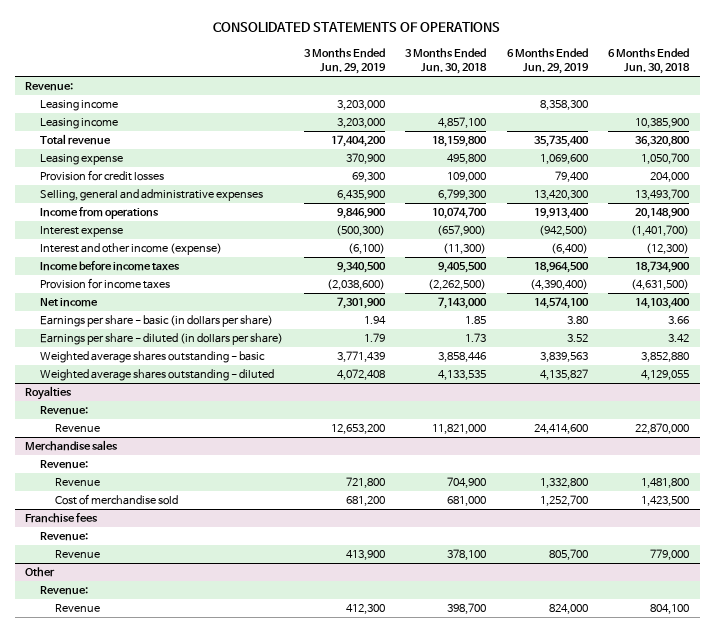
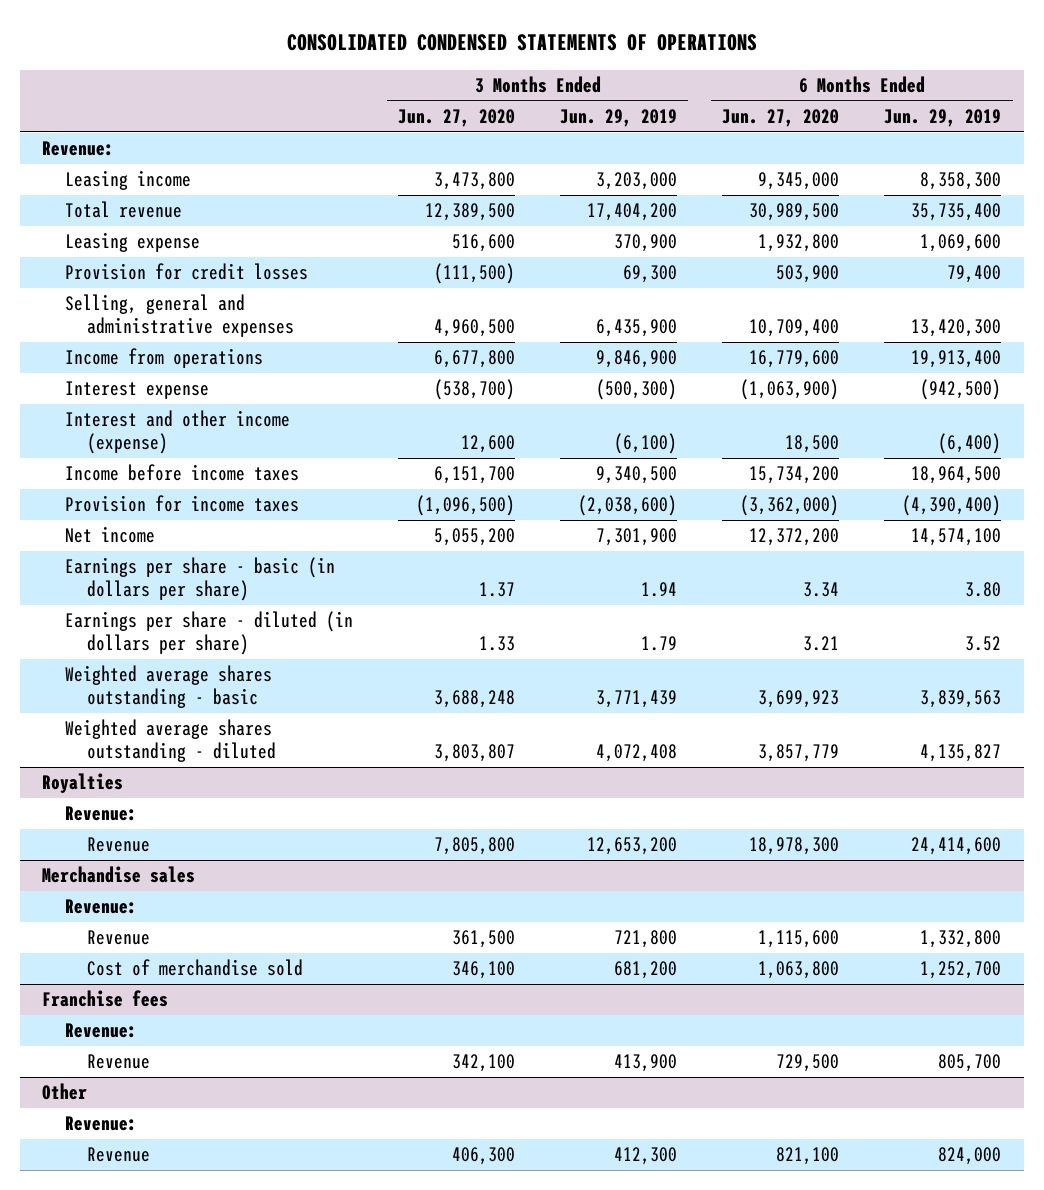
- CONSOLIDATED STATEMENTS OF OPERATIONS
+ CONSOLIDATED CONDENSED STATEMENTS OF OPERATIONS
- | 3 Months Ended Jun. 29, 2019 | 3 Months Ended Jun. 30, 2018 | 6 Months Ended Jun. 29, 2019 | 6 Months Ended Jun. 30, 2018
+ | 3 Months Ended Jun. 27, 2020 | 3 Months Ended Jun. 29, 2019 | 6 Months Ended Jun. 27, 2020 | 6 Months Ended Jun. 29, 2019
- Leasing income | 3,203,000 | 4,857,100 | | 10,385,900

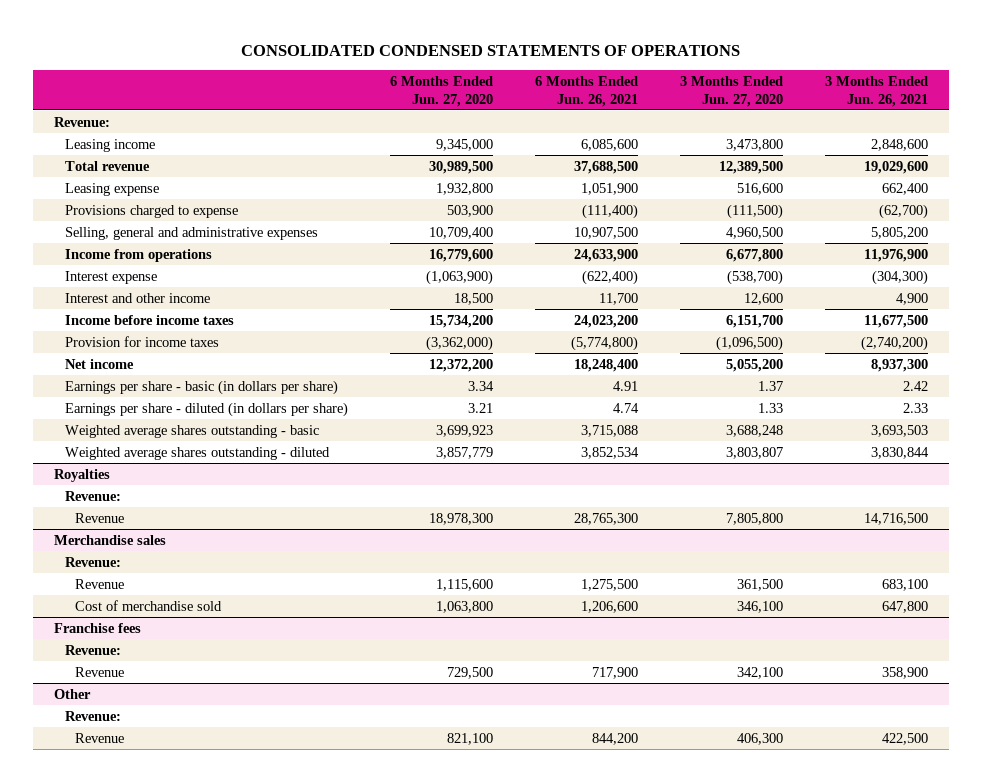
- | 3 Months Ended Jun. 27, 2020 | 3 Months Ended Jun. 29, 2019 | 6 Months Ended Jun. 27, 2020 | 6 Months Ended Jun. 29, 2019
+ | 6 Months Ended Jun. 27, 2020 | 6 Months Ended Jun. 26, 2021 | 3 Months Ended Jun. 27, 2020 | 3 Months Ended Jun. 26, 2021
- Provision for credit losses | (111,500) | 69,300 | 503,900 | 79,400
+ Provisions charged to expense | 503,900 | (111,400) | (111,500) | (62,700)
- Interest and other income (expense) | 12,600 | (6,100) | 18,500 | (6,400)
+ Interest and other income | 18,500 | 11,700 | 12,600 | 4,900

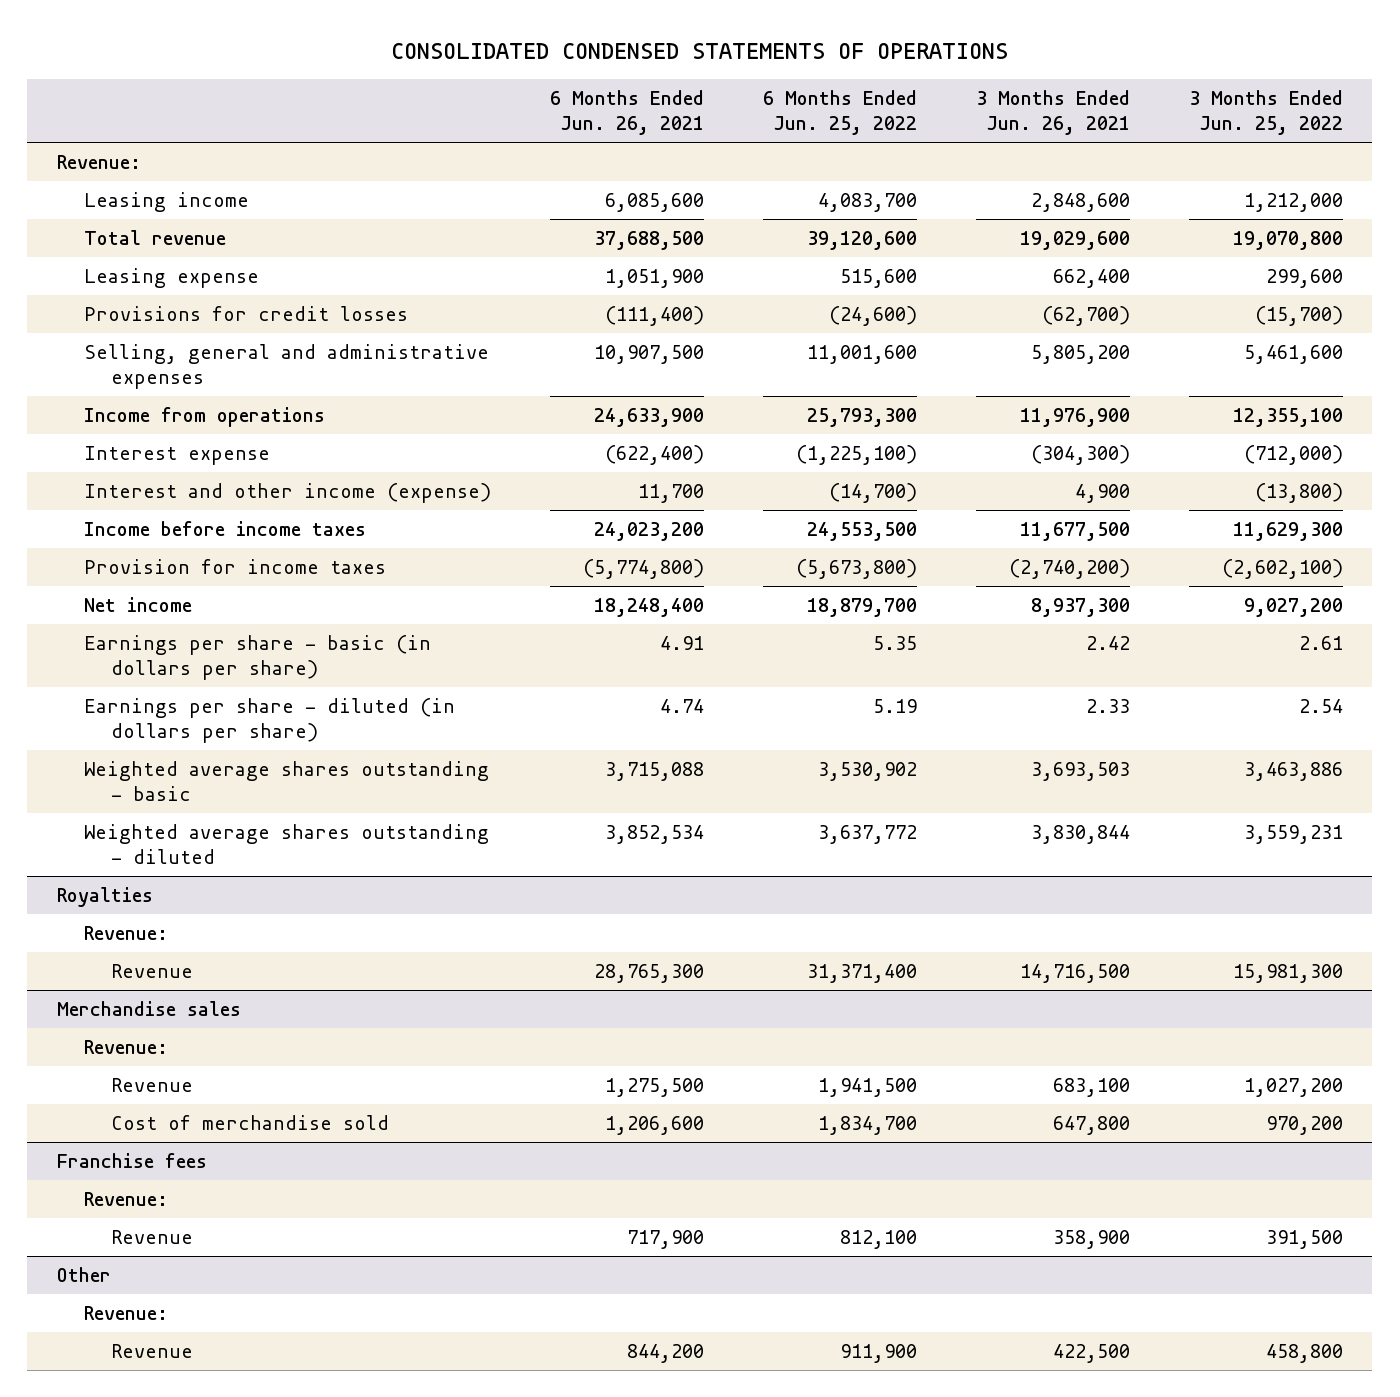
- | 6 Months Ended Jun. 27, 2020 | 6 Months Ended Jun. 26, 2021 | 3 Months Ended Jun. 27, 2020 | 3 Months Ended Jun. 26, 2021
+ | 6 Months Ended Jun. 26, 2021 | 6 Months Ended Jun. 25, 2022 | 3 Months Ended Jun. 26, 2021 | 3 Months Ended Jun. 25, 2022
- Provisions charged to expense | 503,900 | (111,400) | (111,500) | (62,700)
+ Provisions for credit losses | (111,400) | (24,600) | (62,700) | (15,700)
- Interest and other income | 18,500 | 11,700 | 12,600 | 4,900
+ Interest and other income (expense) | 11,700 | (14,700) | 4,900 | (13,800)

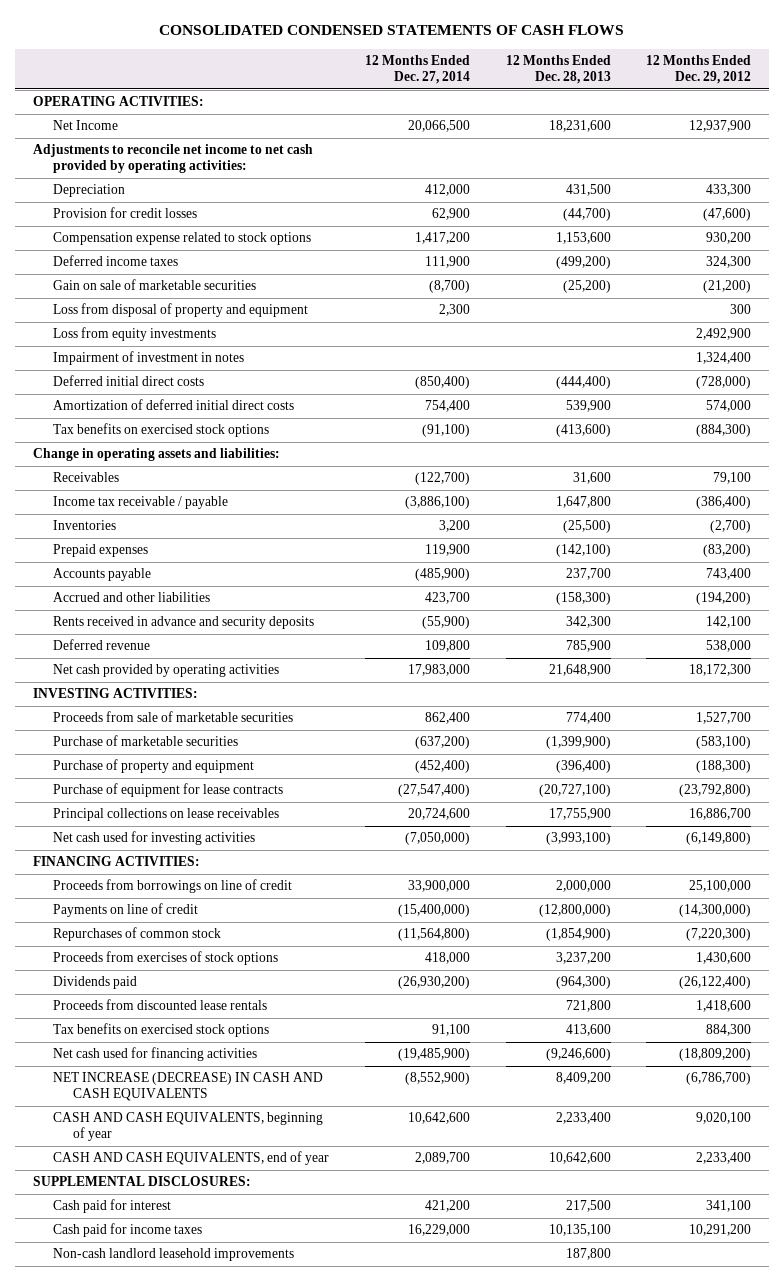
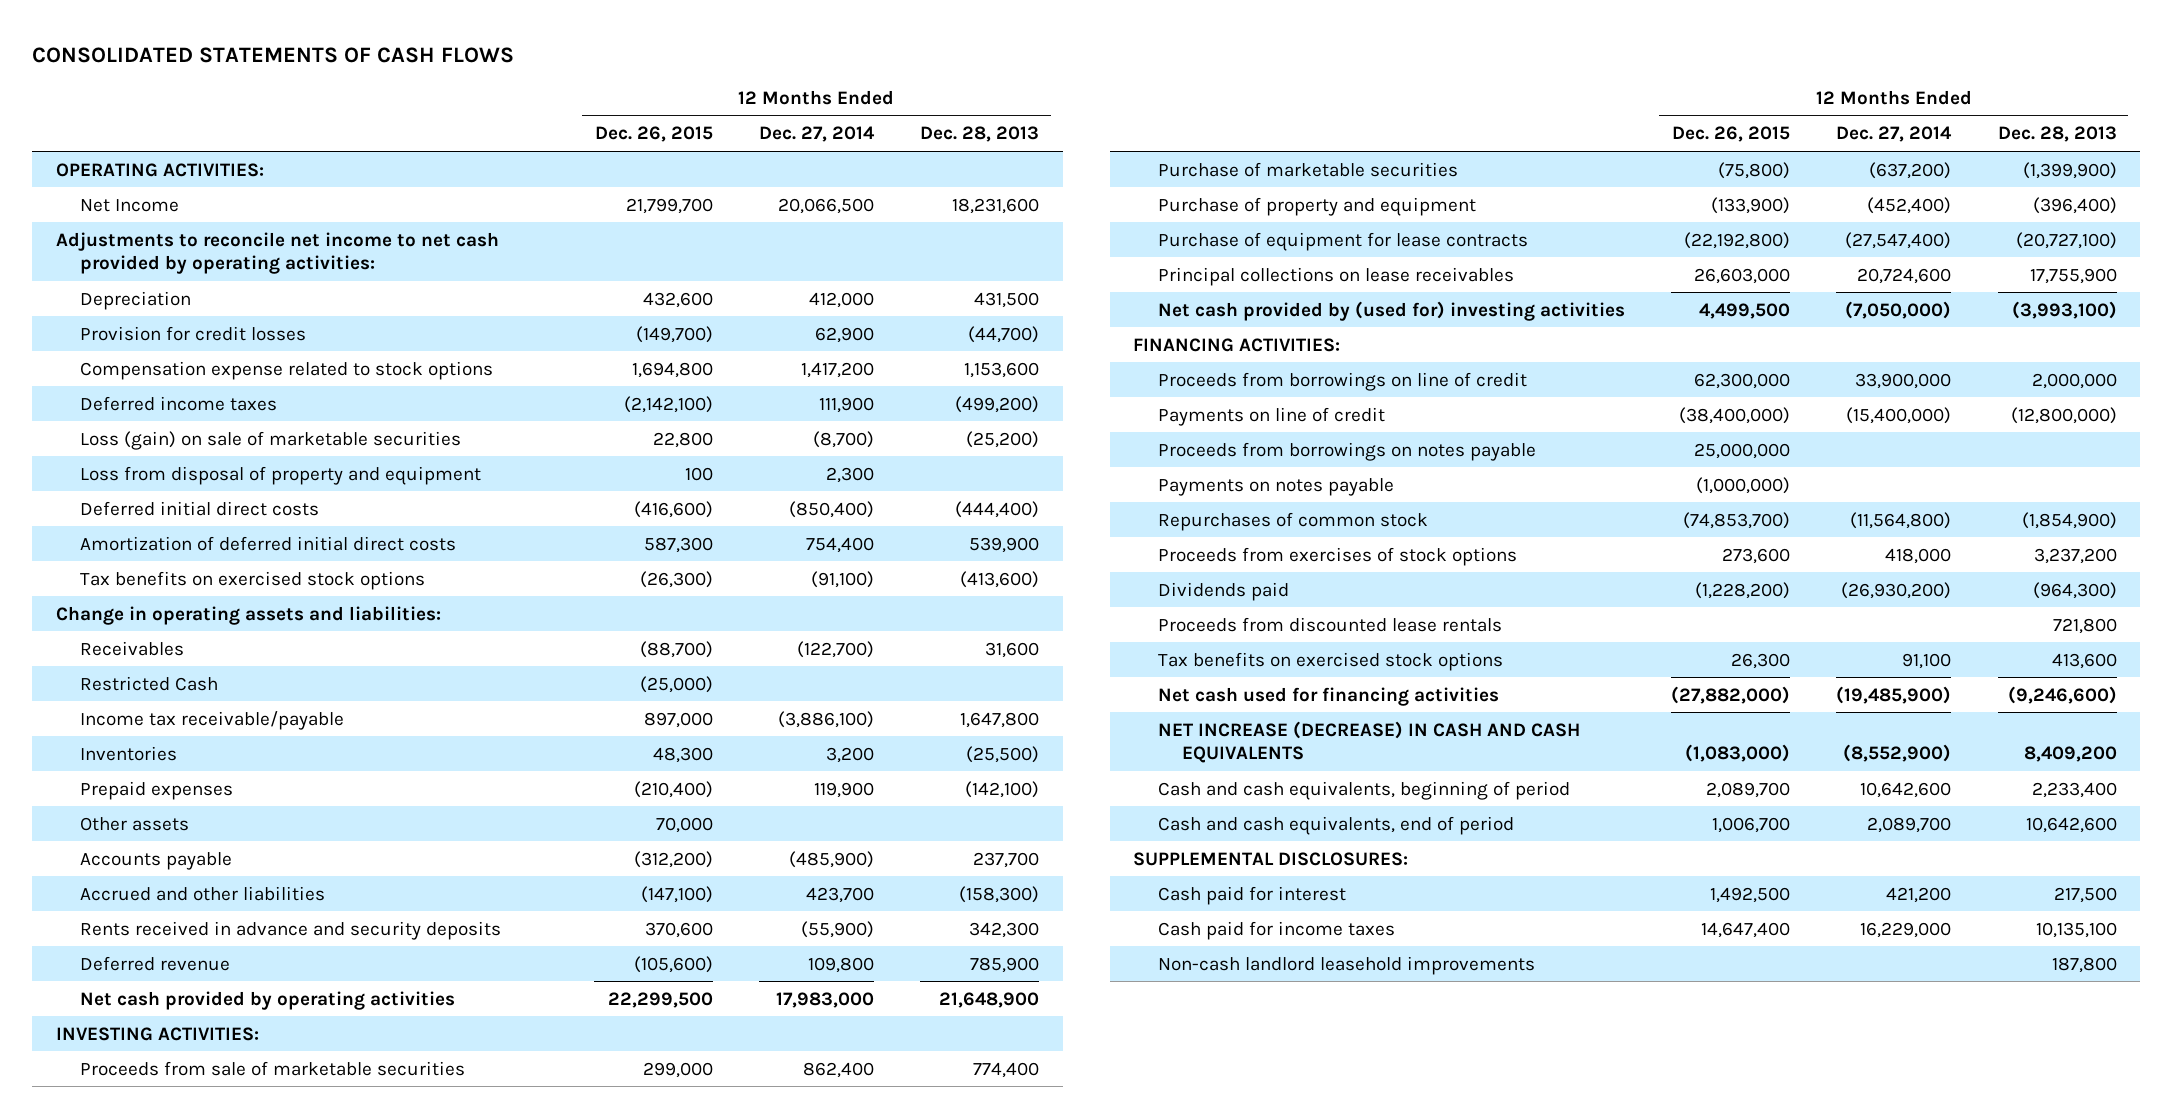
- CONSOLIDATED CONDENSED STATEMENTS OF CASH FLOWS
+ CONSOLIDATED STATEMENTS OF CASH FLOWS
- | 12 Months Ended Dec. 27, 2014 | 12 Months Ended Dec. 28, 2013 | 12 Months Ended Dec. 29, 2012
+ | 12 Months Ended Dec. 26, 2015 | 12 Months Ended Dec. 27, 2014 | 12 Months Ended Dec. 28, 2013
- Gain on sale of marketable securities | (8,700) | (25,200) | (21,200)
+ Loss (gain) on sale of marketable securities | 22,800 | (8,700) | (25,200)
- Loss from equity investments | | | 2,492,900
- Impairment of investment in notes | | | 1,324,400
- Income tax receivable / payable | (3,886,100) | 1,647,800 | (386,400)
+ Restricted Cash | (25,000) | |
+ Income tax receivable/payable | 897,000 | (3,886,100) | 1,647,800
+ Other assets | 70,000 | |
- Net cash used for investing activities | (7,050,000) | (3,993,100) | (6,149,800)
+ Net cash provided by (used for) investing activities | 4,499,500 | (7,050,000) | (3,993,100)
+ Proceeds from borrowings on notes payable | 25,000,000 | |
+ Payments on notes payable | (1,000,000) | |
- CASH AND CASH EQUIVALENTS, beginning of year | 10,642,600 | 2,233,400 | 9,020,100
- CASH AND CASH EQUIVALENTS, end of year | 2,089,700 | 10,642,600 | 2,233,400
+ Cash and cash equivalents, beginning of period | 2,089,700 | 10,642,600 | 2,233,400
+ Cash and cash equivalents, end of period | 1,006,700 | 2,089,700 | 10,642,600

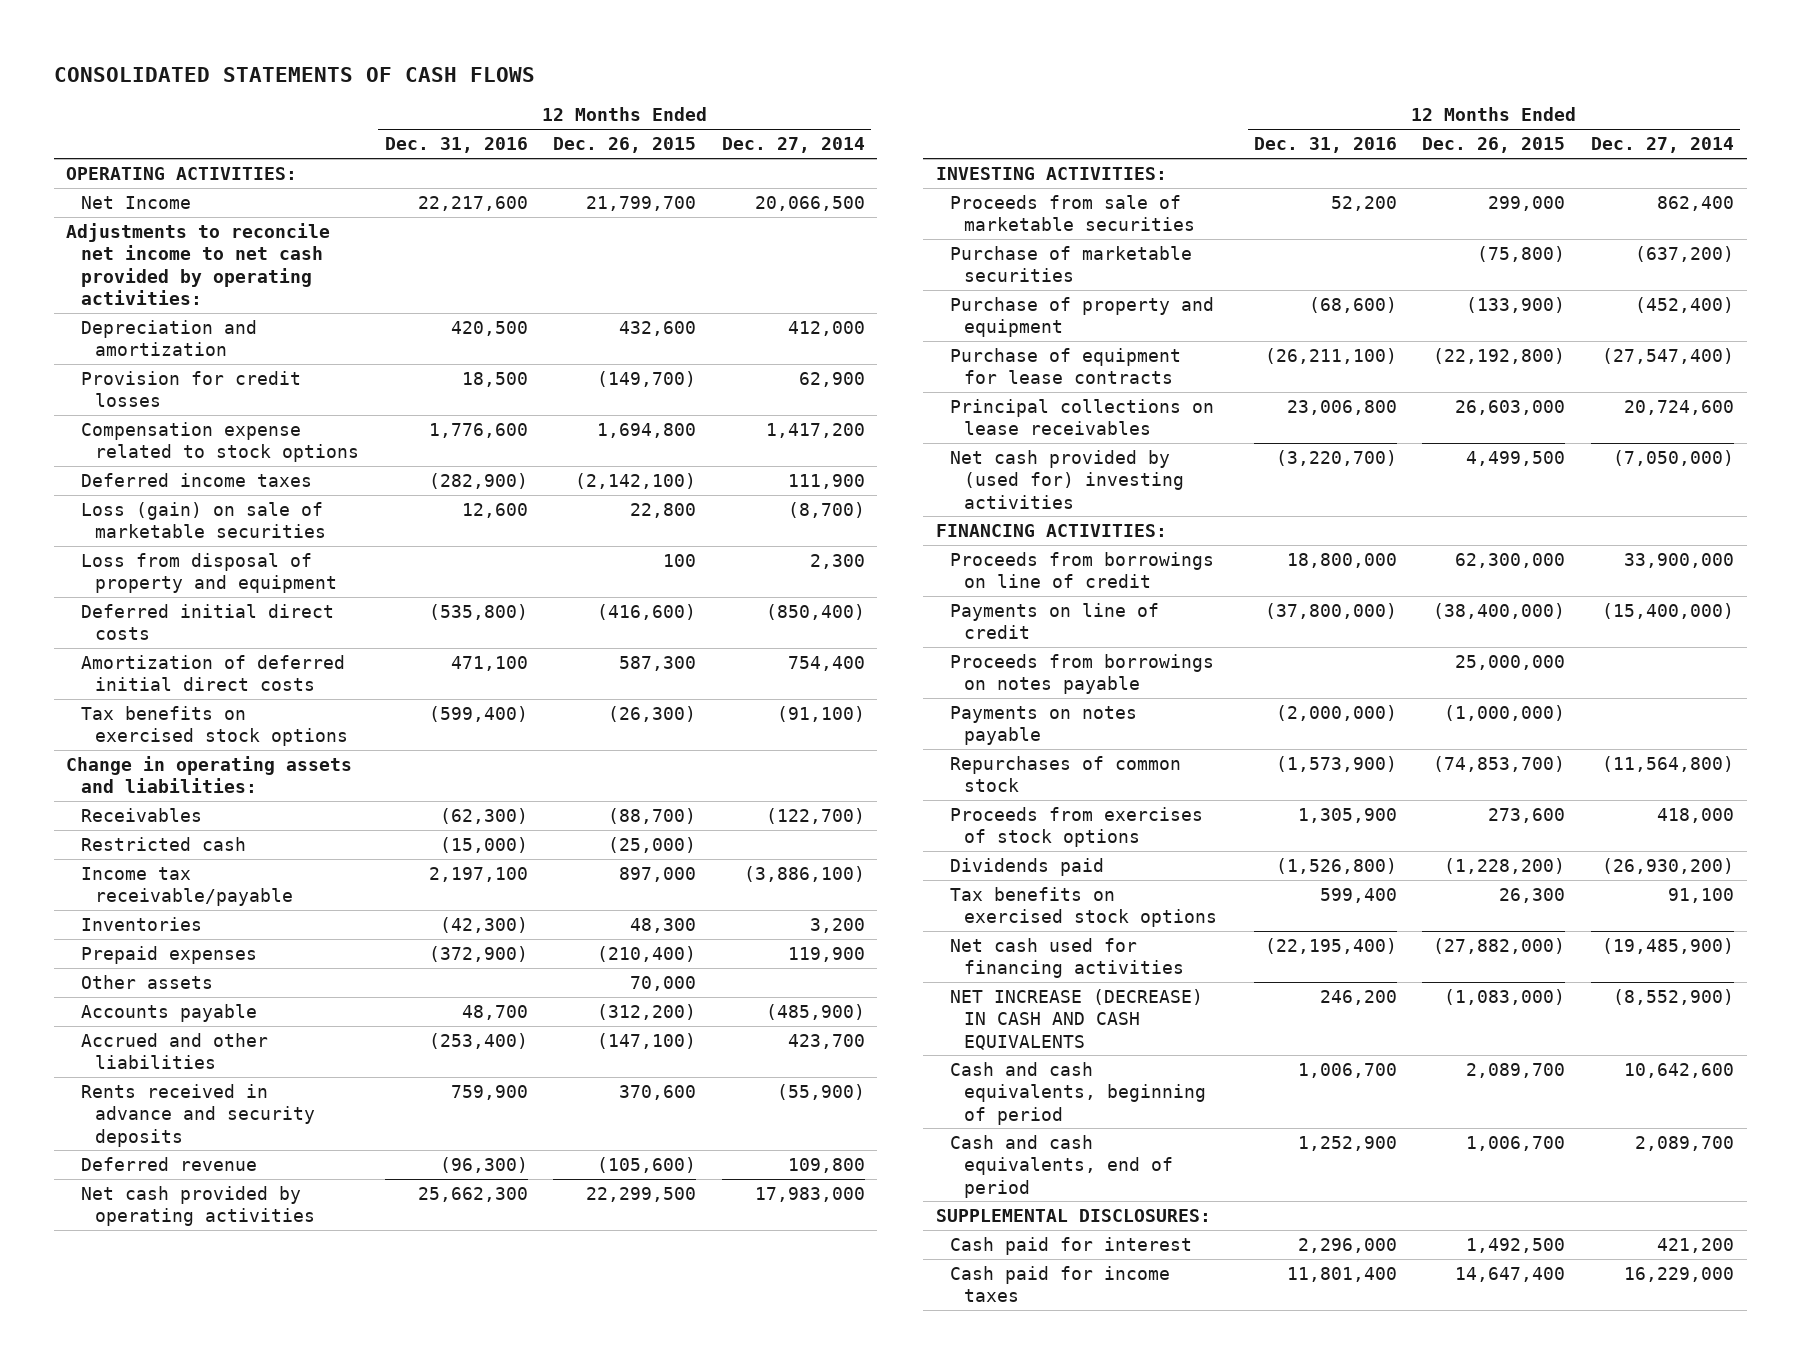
- | 12 Months Ended Dec. 26, 2015 | 12 Months Ended Dec. 27, 2014 | 12 Months Ended Dec. 28, 2013
+ | 12 Months Ended Dec. 31, 2016 | 12 Months Ended Dec. 26, 2015 | 12 Months Ended Dec. 27, 2014
- Depreciation | 432,600 | 412,000 | 431,500
+ Depreciation and amortization | 420,500 | 432,600 | 412,000
- Restricted Cash | (25,000) | |
+ Restricted cash | (15,000) | (25,000) |
- Proceeds from discounted lease rentals | | | 721,800
- Non-cash landlord leasehold improvements | | | 187,800

